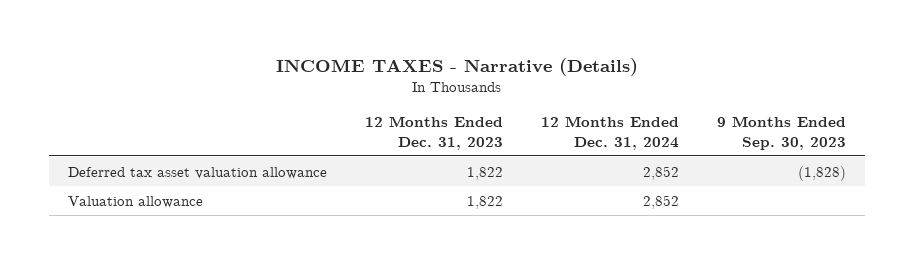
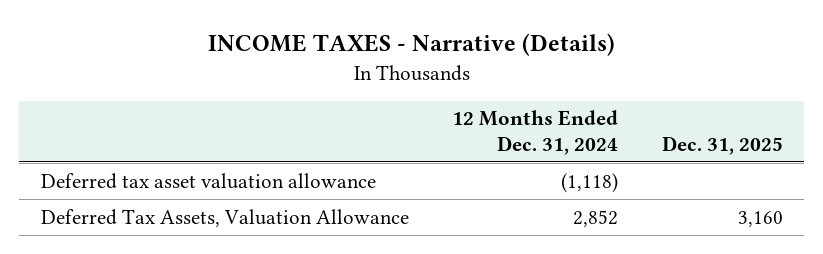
- | 12 Months Ended Dec. 31, 2023 | 12 Months Ended Dec. 31, 2024 | 9 Months Ended Sep. 30, 2023
+ | 12 Months Ended Dec. 31, 2024 | Dec. 31, 2025
- Deferred tax asset valuation allowance | 1,822 | 2,852 | (1,828)
- Valuation allowance | 1,822 | 2,852 |
+ Deferred tax asset valuation allowance | (1,118) |
+ Deferred Tax Assets, Valuation Allowance | 2,852 | 3,160

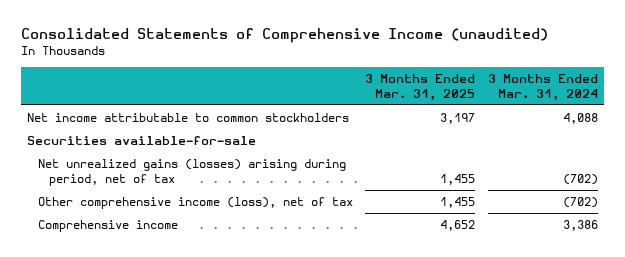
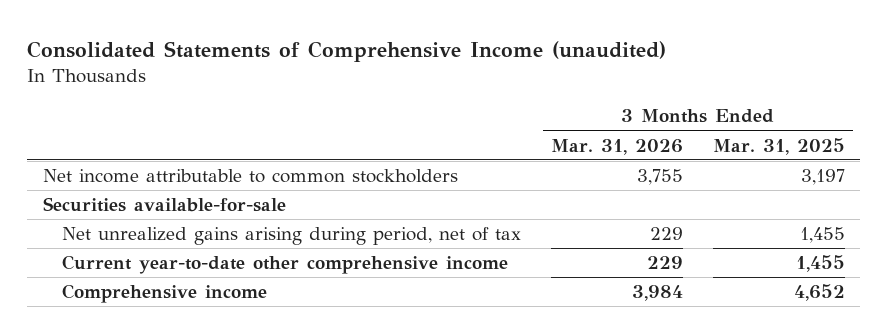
- | 3 Months Ended Mar. 31, 2025 | 3 Months Ended Mar. 31, 2024
+ | 3 Months Ended Mar. 31, 2026 | 3 Months Ended Mar. 31, 2025
- Net unrealized gains (losses) arising during period, net of tax | 1,455 | (702)
- Other comprehensive income (loss), net of tax | 1,455 | (702)
+ Net unrealized gains arising during period, net of tax | 229 | 1,455
+ Current year-to-date other comprehensive income | 229 | 1,455

